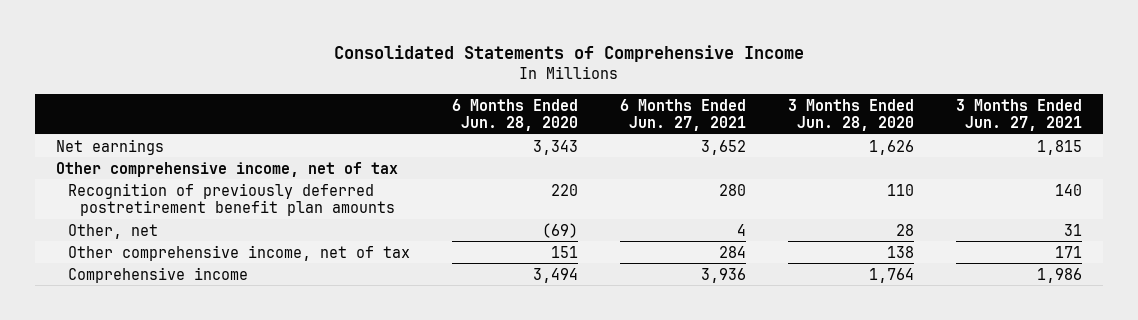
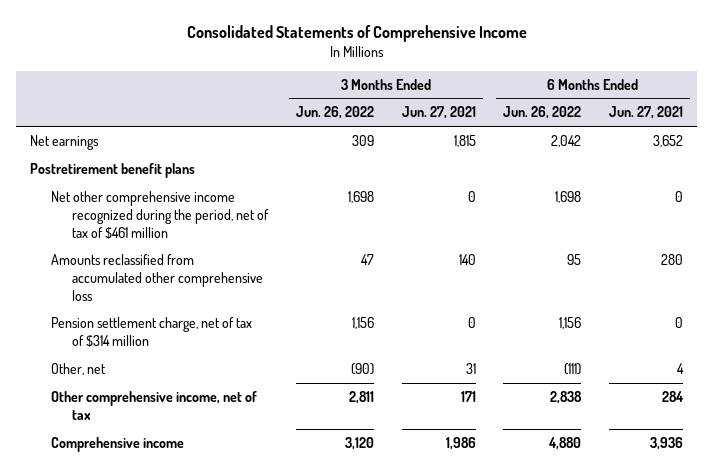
- | 6 Months Ended Jun. 28, 2020 | 6 Months Ended Jun. 27, 2021 | 3 Months Ended Jun. 28, 2020 | 3 Months Ended Jun. 27, 2021
+ | 3 Months Ended Jun. 26, 2022 | 3 Months Ended Jun. 27, 2021 | 6 Months Ended Jun. 26, 2022 | 6 Months Ended Jun. 27, 2021
- Other comprehensive income, net of tax
- Recognition of previously deferred postretirement benefit plan amounts | 220 | 280 | 110 | 140
+ Postretirement benefit plans
+ Net other comprehensive income recognized during the period, net of tax of $461 million | 1,698 | 0 | 1,698 | 0
+ Amounts reclassified from accumulated other comprehensive loss | 47 | 140 | 95 | 280
+ Pension settlement charge, net of tax of $314 million | 1,156 | 0 | 1,156 | 0

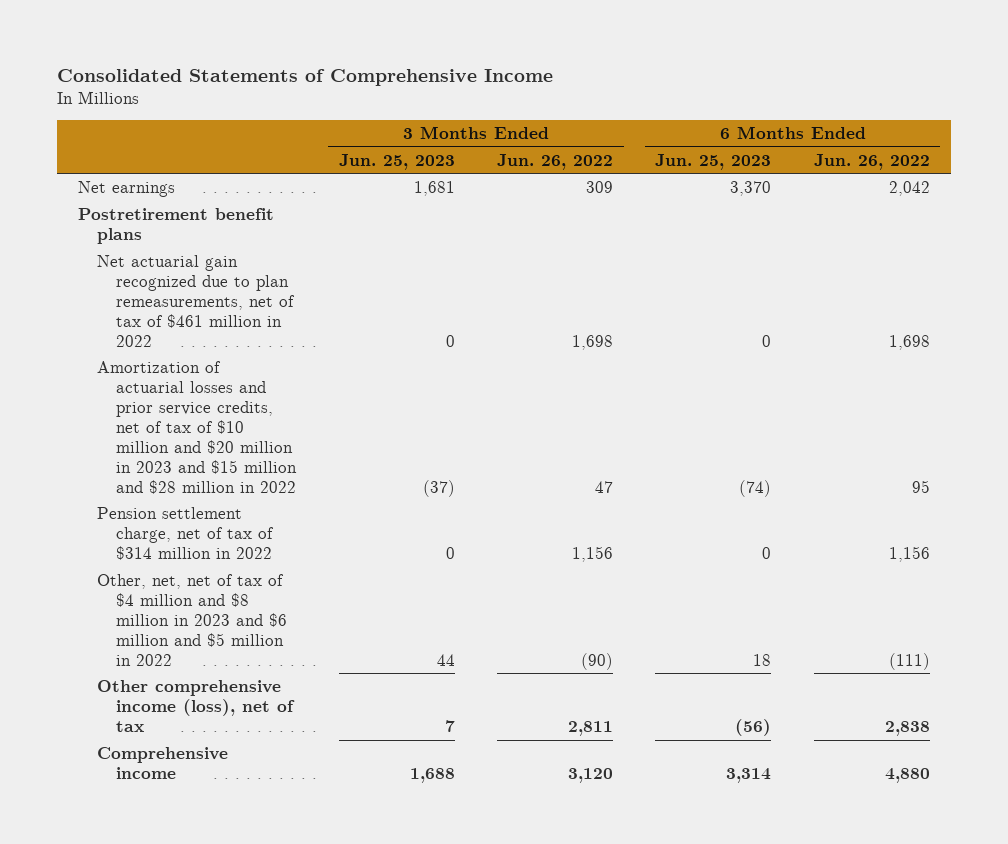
- | 3 Months Ended Jun. 26, 2022 | 3 Months Ended Jun. 27, 2021 | 6 Months Ended Jun. 26, 2022 | 6 Months Ended Jun. 27, 2021
+ | 3 Months Ended Jun. 25, 2023 | 3 Months Ended Jun. 26, 2022 | 6 Months Ended Jun. 25, 2023 | 6 Months Ended Jun. 26, 2022
- Net other comprehensive income recognized during the period, net of tax of $461 million | 1,698 | 0 | 1,698 | 0
- Amounts reclassified from accumulated other comprehensive loss | 47 | 140 | 95 | 280
- Pension settlement charge, net of tax of $314 million | 1,156 | 0 | 1,156 | 0
- Other, net | (90) | 31 | (111) | 4
- Other comprehensive income, net of tax | 2,811 | 171 | 2,838 | 284
+ Net actuarial gain recognized due to plan remeasurements, net of tax of $461 million in 2022 | 0 | 1,698 | 0 | 1,698
+ Amortization of actuarial losses and prior service credits, net of tax of $10 million and $20 million in 2023 and $15 million and $28 million in 2022 | (37) | 47 | (74) | 95
+ Pension settlement charge, net of tax of $314 million in 2022 | 0 | 1,156 | 0 | 1,156
+ Other, net, net of tax of $4 million and $8 million in 2023 and $6 million and $5 million in 2022 | 44 | (90) | 18 | (111)
+ Other comprehensive income (loss), net of tax | 7 | 2,811 | (56) | 2,838

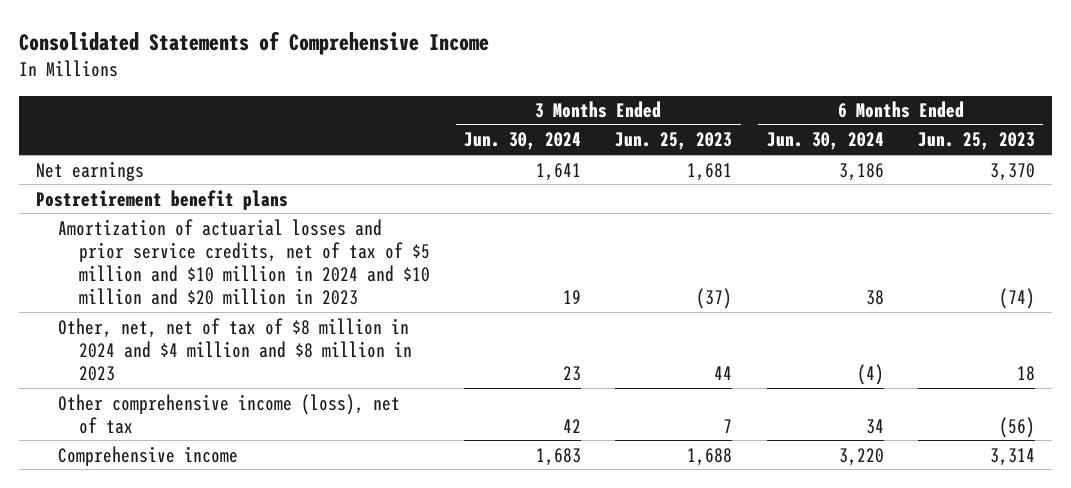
- | 3 Months Ended Jun. 25, 2023 | 3 Months Ended Jun. 26, 2022 | 6 Months Ended Jun. 25, 2023 | 6 Months Ended Jun. 26, 2022
+ | 3 Months Ended Jun. 30, 2024 | 3 Months Ended Jun. 25, 2023 | 6 Months Ended Jun. 30, 2024 | 6 Months Ended Jun. 25, 2023
- Net actuarial gain recognized due to plan remeasurements, net of tax of $461 million in 2022 | 0 | 1,698 | 0 | 1,698
- Amortization of actuarial losses and prior service credits, net of tax of $10 million and $20 million in 2023 and $15 million and $28 million in 2022 | (37) | 47 | (74) | 95
- Pension settlement charge, net of tax of $314 million in 2022 | 0 | 1,156 | 0 | 1,156
- Other, net, net of tax of $4 million and $8 million in 2023 and $6 million and $5 million in 2022 | 44 | (90) | 18 | (111)
+ Amortization of actuarial losses and prior service credits, net of tax of $5 million and $10 million in 2024 and $10 million and $20 million in 2023 | 19 | (37) | 38 | (74)
+ Other, net, net of tax of $8 million in 2024 and $4 million and $8 million in 2023 | 23 | 44 | (4) | 18

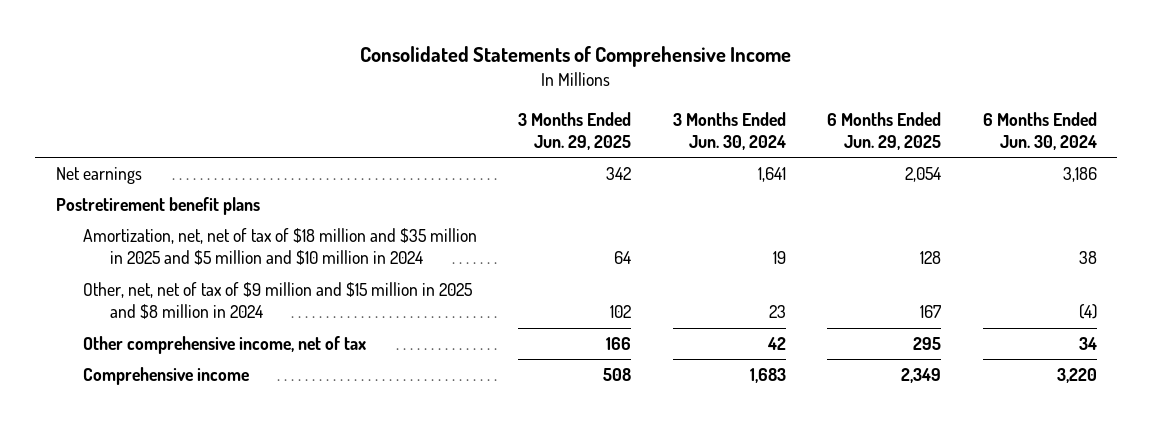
- | 3 Months Ended Jun. 30, 2024 | 3 Months Ended Jun. 25, 2023 | 6 Months Ended Jun. 30, 2024 | 6 Months Ended Jun. 25, 2023
+ | 3 Months Ended Jun. 29, 2025 | 3 Months Ended Jun. 30, 2024 | 6 Months Ended Jun. 29, 2025 | 6 Months Ended Jun. 30, 2024
- Amortization of actuarial losses and prior service credits, net of tax of $5 million and $10 million in 2024 and $10 million and $20 million in 2023 | 19 | (37) | 38 | (74)
- Other, net, net of tax of $8 million in 2024 and $4 million and $8 million in 2023 | 23 | 44 | (4) | 18
- Other comprehensive income (loss), net of tax | 42 | 7 | 34 | (56)
+ Amortization, net, net of tax of $18 million and $35 million in 2025 and $5 million and $10 million in 2024 | 64 | 19 | 128 | 38
+ Other, net, net of tax of $9 million and $15 million in 2025 and $8 million in 2024 | 102 | 23 | 167 | (4)
+ Other comprehensive income, net of tax | 166 | 42 | 295 | 34

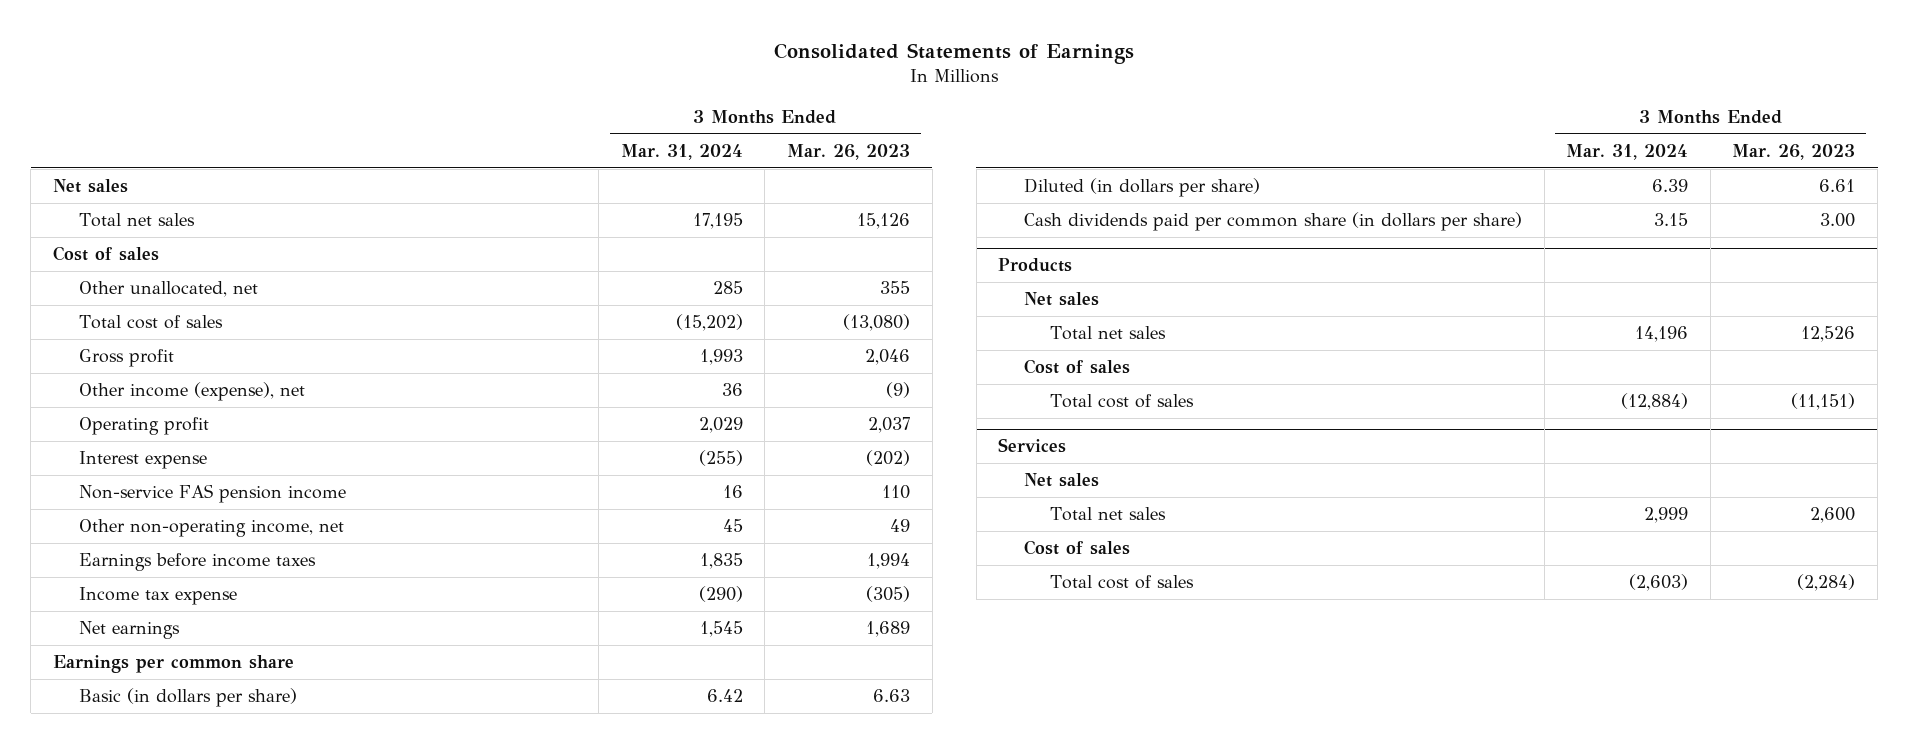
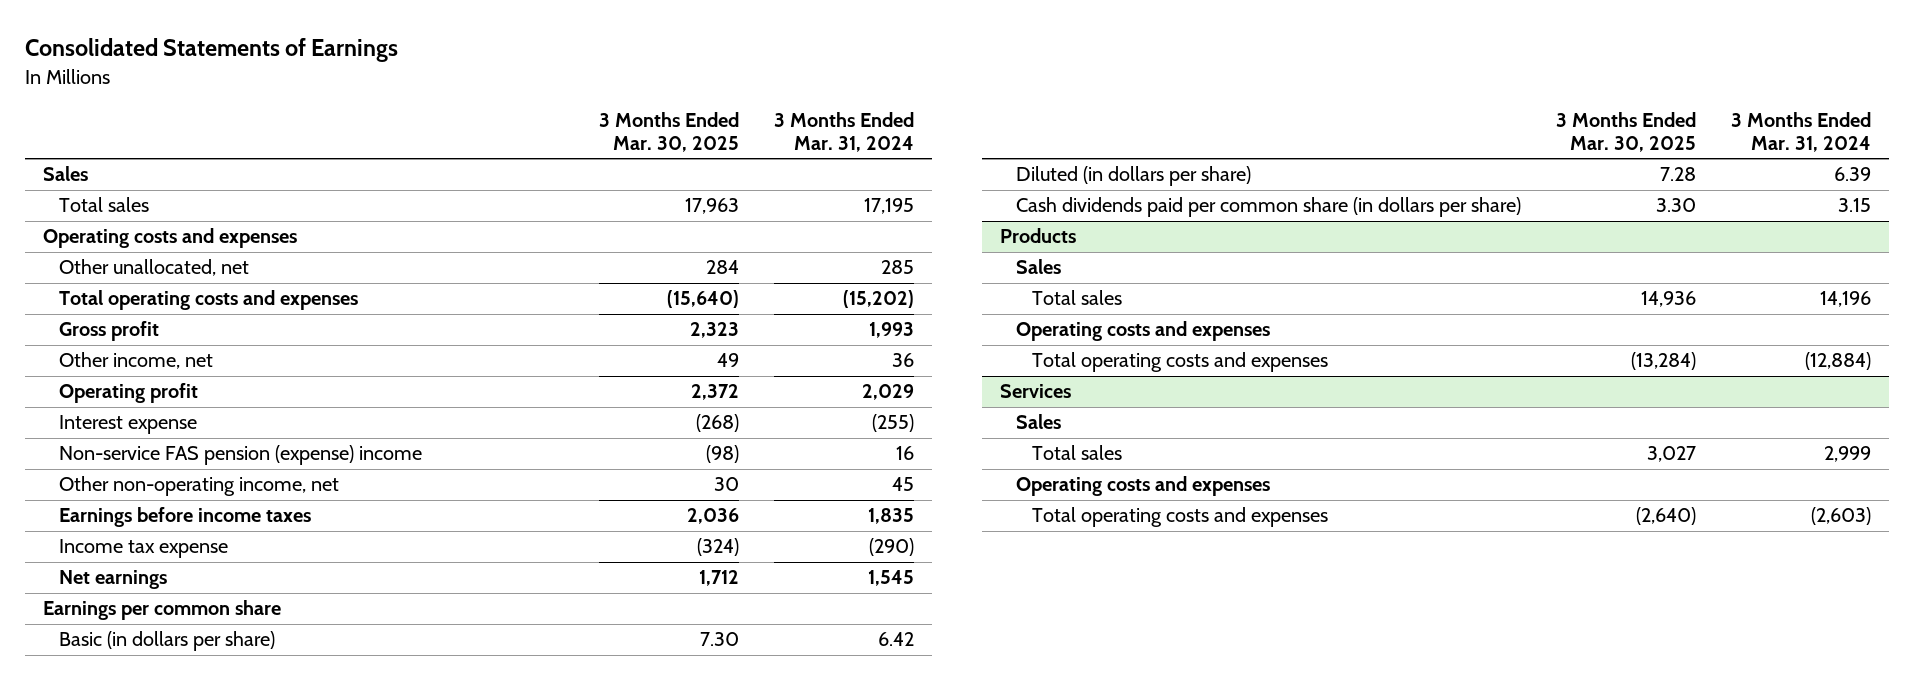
- | 3 Months Ended Mar. 31, 2024 | 3 Months Ended Mar. 26, 2023
+ | 3 Months Ended Mar. 30, 2025 | 3 Months Ended Mar. 31, 2024
- Net sales
- Total net sales | 17,195 | 15,126
- Cost of sales
+ Sales
+ Total sales | 17,963 | 17,195
+ Operating costs and expenses
- Total cost of sales | (15,202) | (13,080)
+ Total operating costs and expenses | (15,640) | (15,202)
- Other income (expense), net | 36 | (9)
+ Other income, net | 49 | 36
- Non-service FAS pension income | 16 | 110
+ Non-service FAS pension (expense) income | (98) | 16
@ Products
- Net sales
- Total net sales | 14,196 | 12,526
- Cost of sales
- Total cost of sales | (12,884) | (11,151)
+ Sales
+ Total sales | 14,936 | 14,196
+ Operating costs and expenses
+ Total operating costs and expenses | (13,284) | (12,884)
@ Services
- Net sales
- Total net sales | 2,999 | 2,600
- Cost of sales
- Total cost of sales | (2,603) | (2,284)
+ Sales
+ Total sales | 3,027 | 2,999
+ Operating costs and expenses
+ Total operating costs and expenses | (2,640) | (2,603)

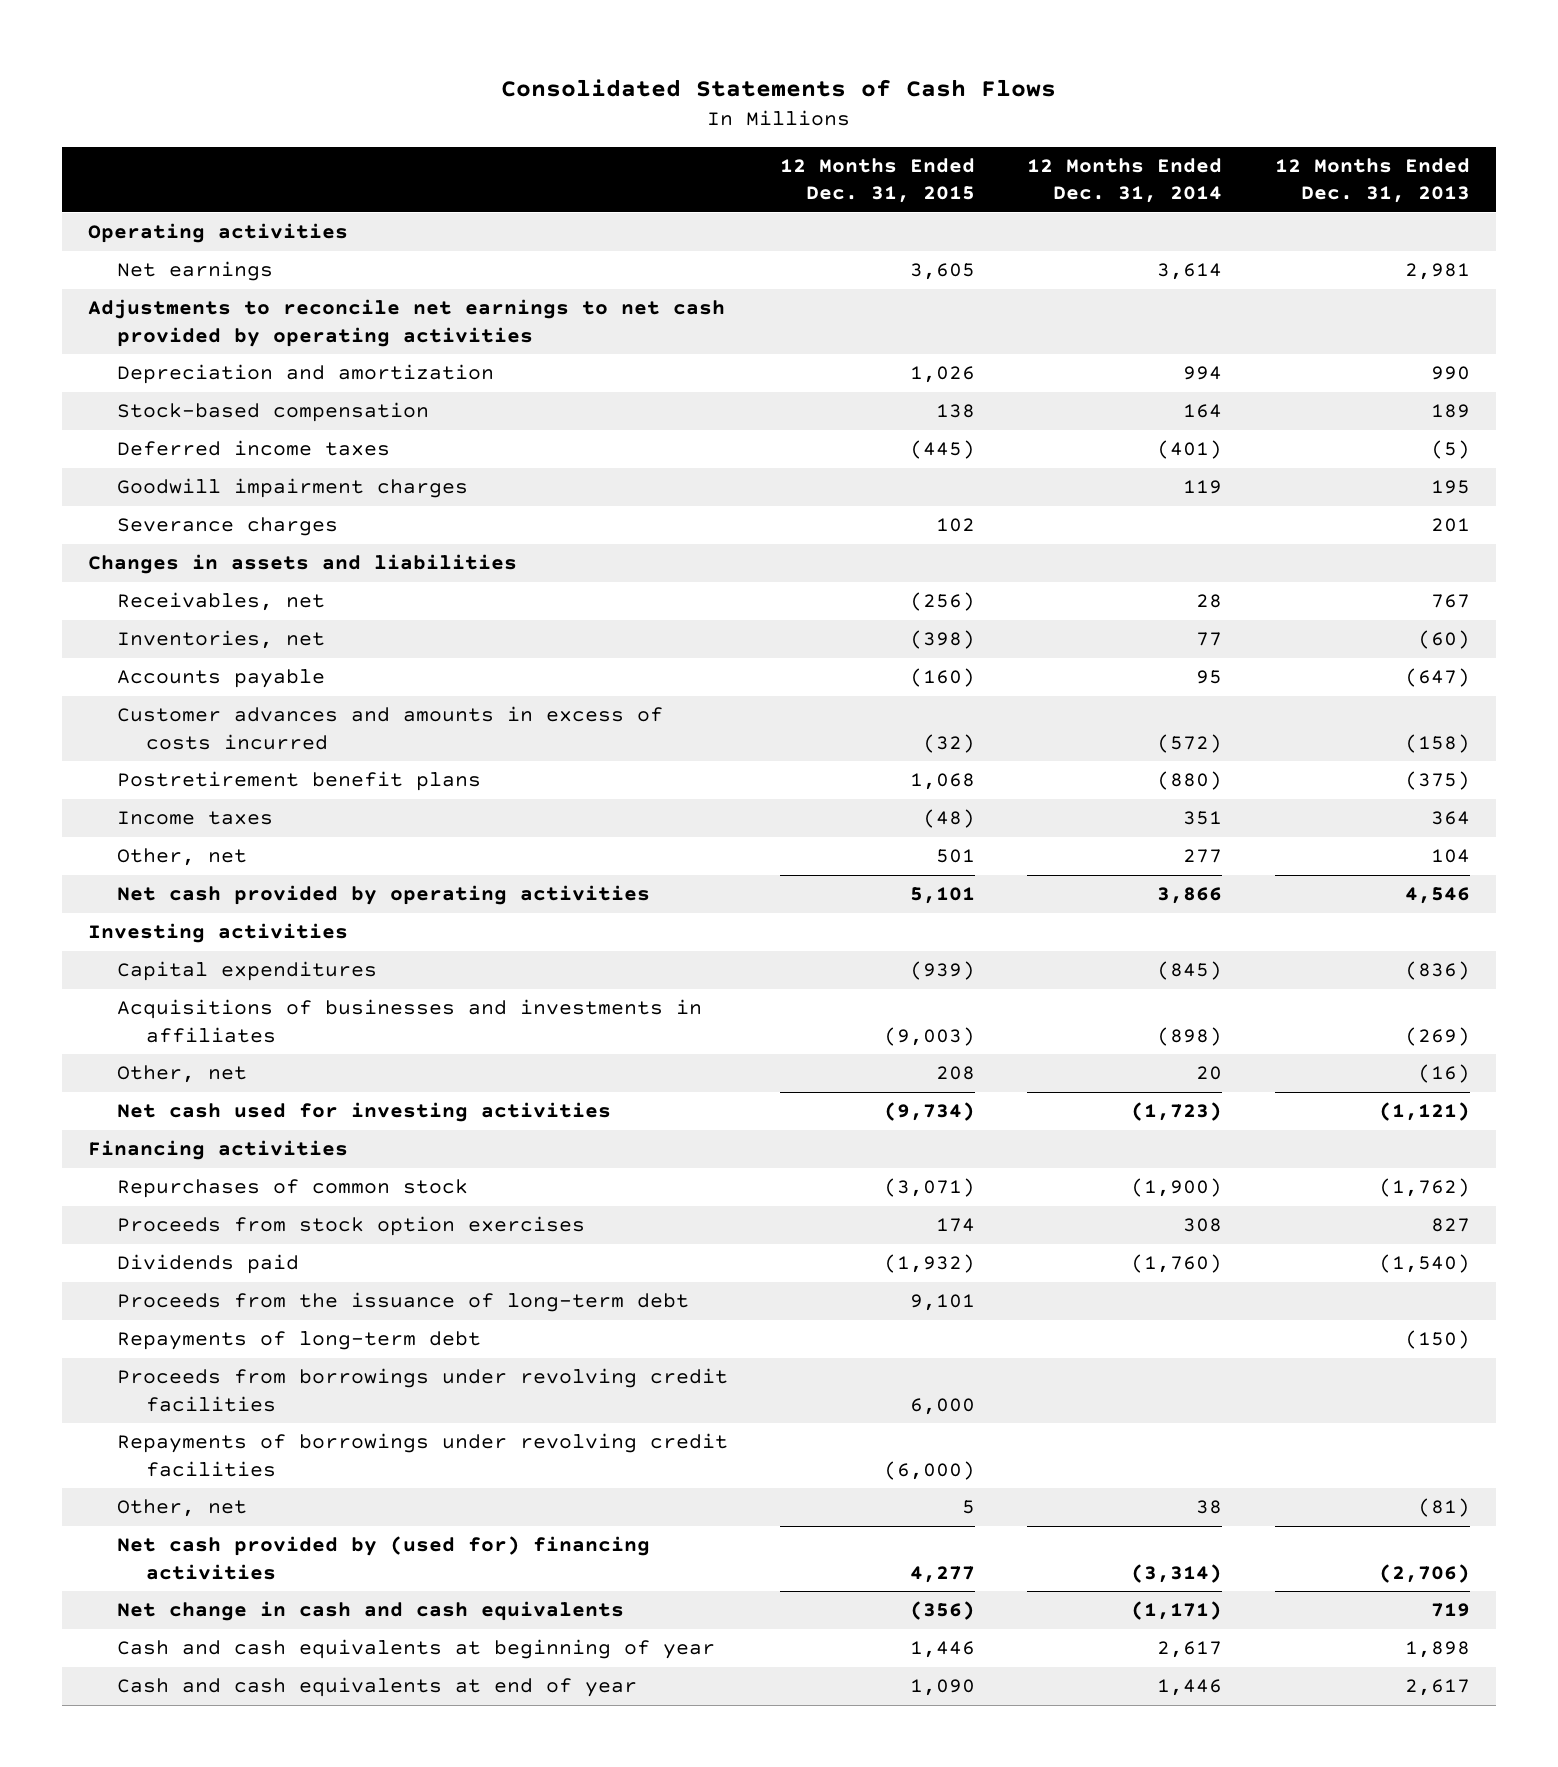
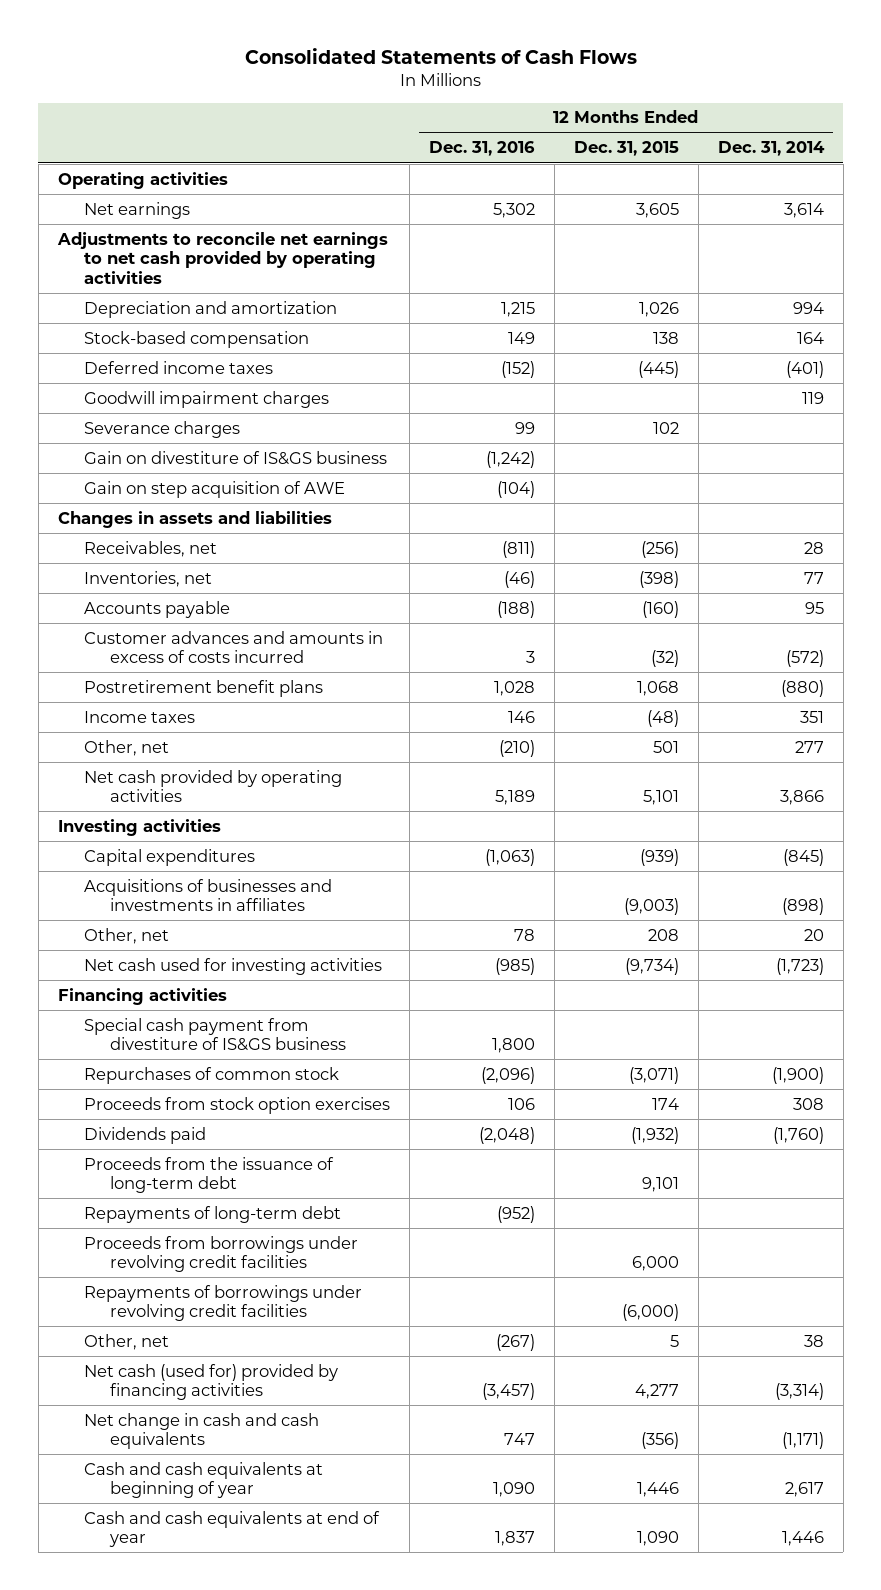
- | 12 Months Ended Dec. 31, 2015 | 12 Months Ended Dec. 31, 2014 | 12 Months Ended Dec. 31, 2013
+ | 12 Months Ended Dec. 31, 2016 | 12 Months Ended Dec. 31, 2015 | 12 Months Ended Dec. 31, 2014
+ Gain on divestiture of IS&GS business | (1,242) | |
+ Gain on step acquisition of AWE | (104) | |
+ Special cash payment from divestiture of IS&GS business | 1,800 | |
- Net cash provided by (used for) financing activities | 4,277 | (3,314) | (2,706)
+ Net cash (used for) provided by financing activities | (3,457) | 4,277 | (3,314)

